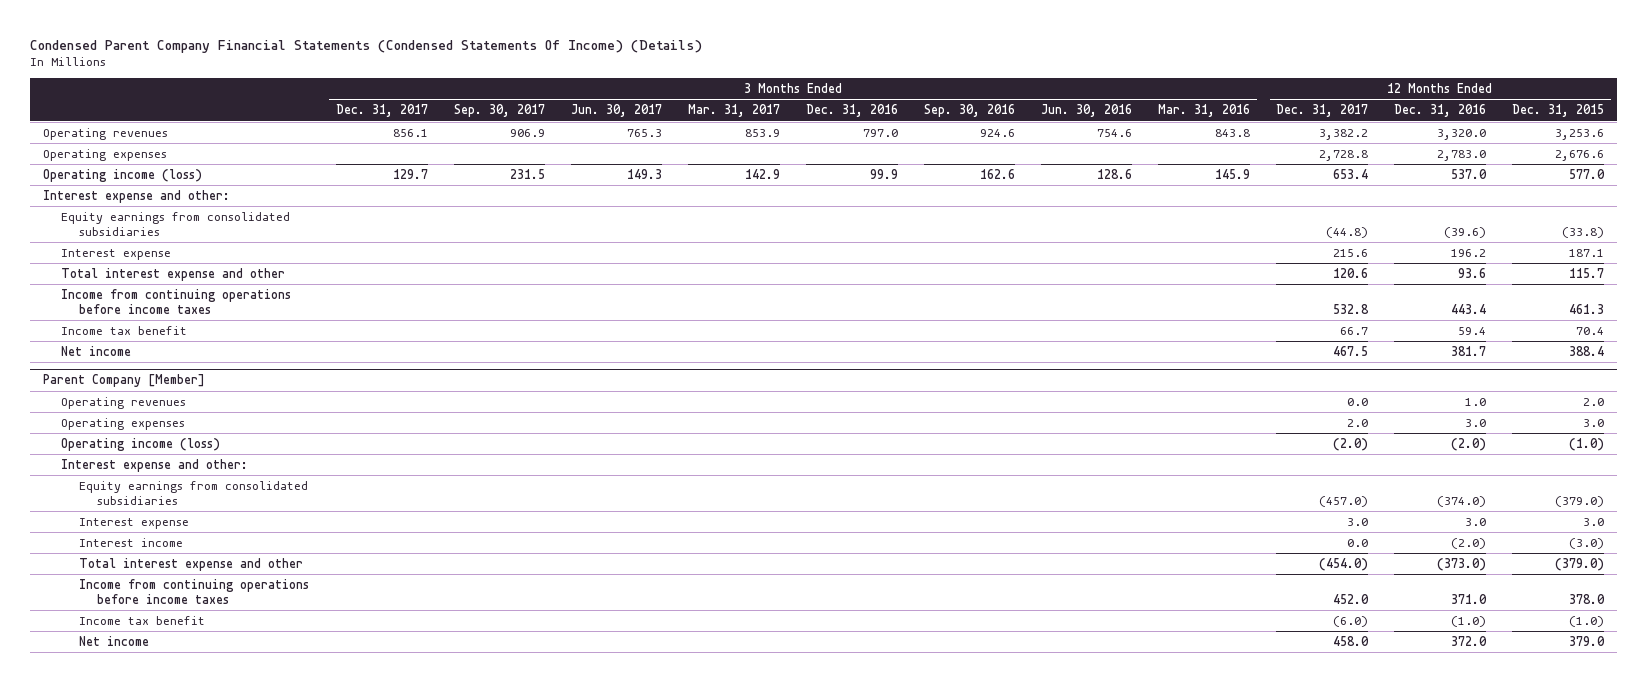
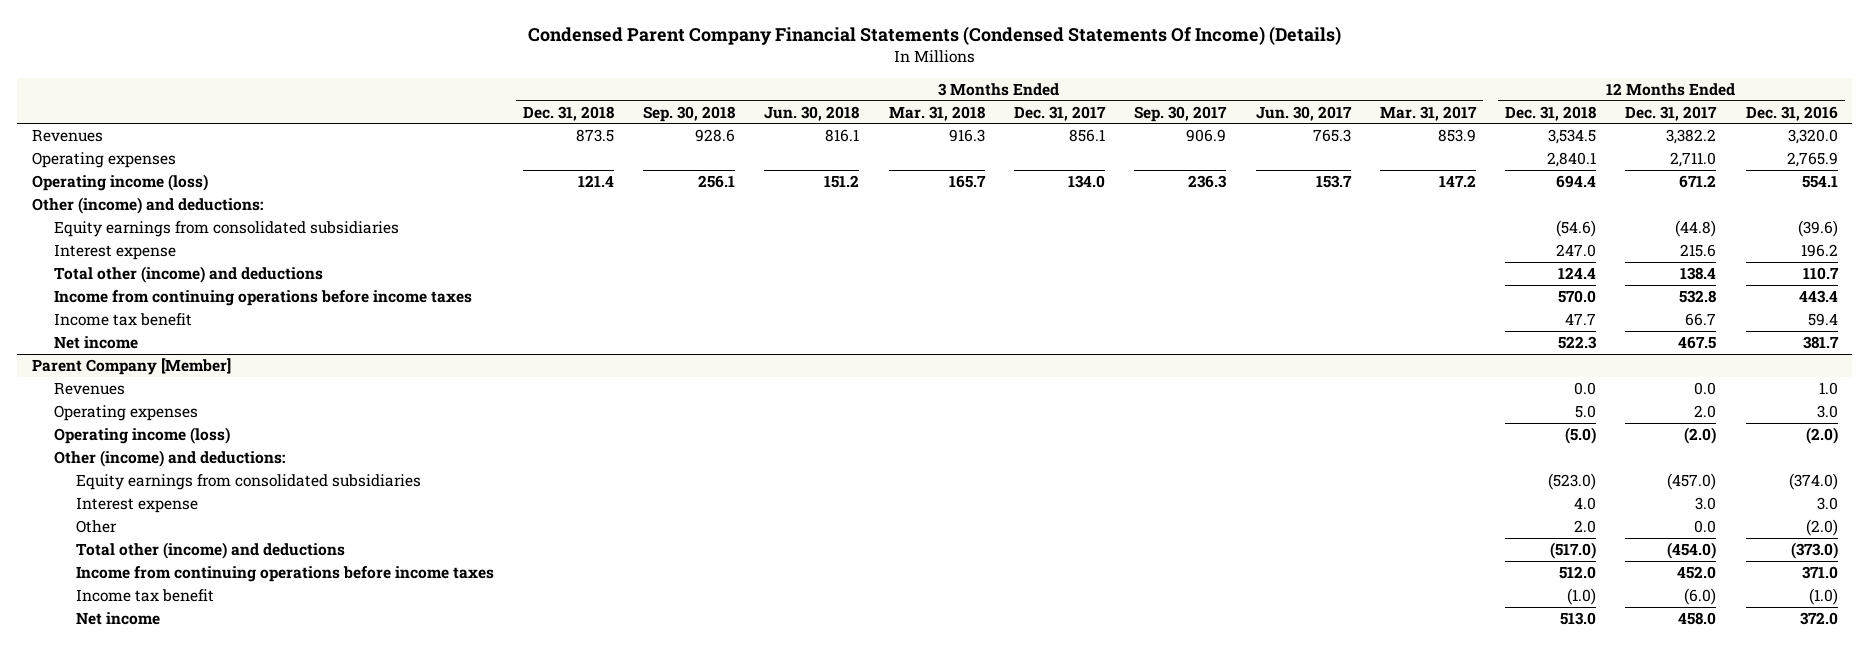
- | 3 Months Ended Dec. 31, 2017 | 3 Months Ended Sep. 30, 2017 | 3 Months Ended Jun. 30, 2017 | 3 Months Ended Mar. 31, 2017 | 3 Months Ended Dec. 31, 2016 | 3 Months Ended Sep. 30, 2016 | 3 Months Ended Jun. 30, 2016 | 3 Months Ended Mar. 31, 2016 | 12 Months Ended Dec. 31, 2017 | 12 Months Ended Dec. 31, 2016 | 12 Months Ended Dec. 31, 2015
+ | 3 Months Ended Dec. 31, 2018 | 3 Months Ended Sep. 30, 2018 | 3 Months Ended Jun. 30, 2018 | 3 Months Ended Mar. 31, 2018 | 3 Months Ended Dec. 31, 2017 | 3 Months Ended Sep. 30, 2017 | 3 Months Ended Jun. 30, 2017 | 3 Months Ended Mar. 31, 2017 | 12 Months Ended Dec. 31, 2018 | 12 Months Ended Dec. 31, 2017 | 12 Months Ended Dec. 31, 2016
- Operating revenues | 856.1 | 906.9 | 765.3 | 853.9 | 797.0 | 924.6 | 754.6 | 843.8 | 3,382.2 | 3,320.0 | 3,253.6
- Operating expenses | | | | | | | | | 2,728.8 | 2,783.0 | 2,676.6
- Operating income (loss) | 129.7 | 231.5 | 149.3 | 142.9 | 99.9 | 162.6 | 128.6 | 145.9 | 653.4 | 537.0 | 577.0
- Interest expense and other:
+ Revenues | 873.5 | 928.6 | 816.1 | 916.3 | 856.1 | 906.9 | 765.3 | 853.9 | 3,534.5 | 3,382.2 | 3,320.0
+ Operating expenses | | | | | | | | | 2,840.1 | 2,711.0 | 2,765.9
+ Operating income (loss) | 121.4 | 256.1 | 151.2 | 165.7 | 134.0 | 236.3 | 153.7 | 147.2 | 694.4 | 671.2 | 554.1
+ Other (income) and deductions:
- Total interest expense and other | | | | | | | | | 120.6 | 93.6 | 115.7
+ Total other (income) and deductions | | | | | | | | | 124.4 | 138.4 | 110.7
@ Parent Company [Member]
- Operating revenues | | | | | | | | | 0.0 | 1.0 | 2.0
+ Revenues | | | | | | | | | 0.0 | 0.0 | 1.0
- Interest expense and other:
+ Other (income) and deductions:
- Interest income | | | | | | | | | 0.0 | (2.0) | (3.0)
- Total interest expense and other | | | | | | | | | (454.0) | (373.0) | (379.0)
+ Other | | | | | | | | | 2.0 | 0.0 | (2.0)
+ Total other (income) and deductions | | | | | | | | | (517.0) | (454.0) | (373.0)

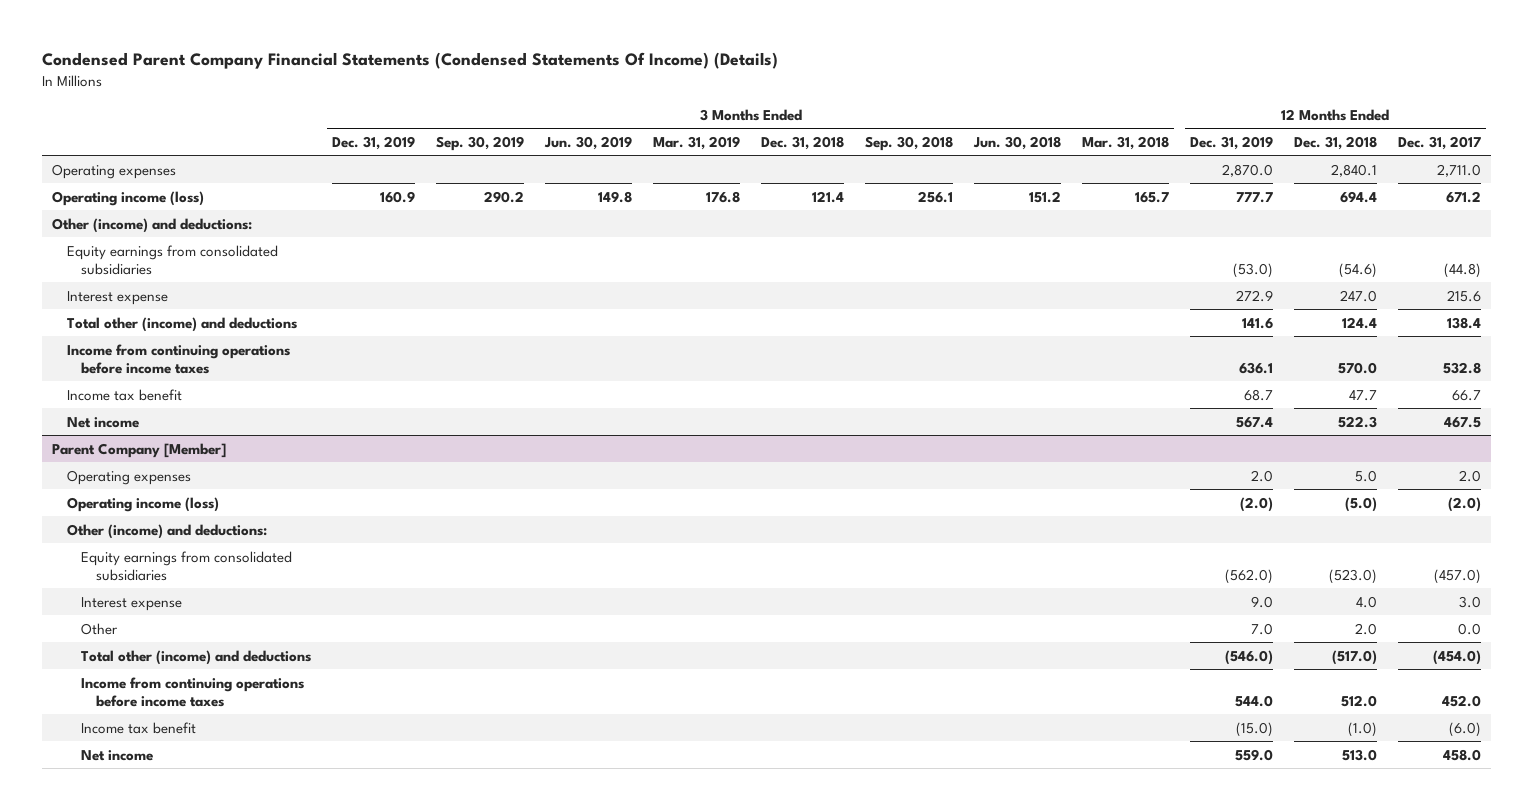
- | 3 Months Ended Dec. 31, 2018 | 3 Months Ended Sep. 30, 2018 | 3 Months Ended Jun. 30, 2018 | 3 Months Ended Mar. 31, 2018 | 3 Months Ended Dec. 31, 2017 | 3 Months Ended Sep. 30, 2017 | 3 Months Ended Jun. 30, 2017 | 3 Months Ended Mar. 31, 2017 | 12 Months Ended Dec. 31, 2018 | 12 Months Ended Dec. 31, 2017 | 12 Months Ended Dec. 31, 2016
+ | 3 Months Ended Dec. 31, 2019 | 3 Months Ended Sep. 30, 2019 | 3 Months Ended Jun. 30, 2019 | 3 Months Ended Mar. 31, 2019 | 3 Months Ended Dec. 31, 2018 | 3 Months Ended Sep. 30, 2018 | 3 Months Ended Jun. 30, 2018 | 3 Months Ended Mar. 31, 2018 | 12 Months Ended Dec. 31, 2019 | 12 Months Ended Dec. 31, 2018 | 12 Months Ended Dec. 31, 2017
- Revenues | 873.5 | 928.6 | 816.1 | 916.3 | 856.1 | 906.9 | 765.3 | 853.9 | 3,534.5 | 3,382.2 | 3,320.0
@ Parent Company [Member]
- Revenues | | | | | | | | | 0.0 | 0.0 | 1.0

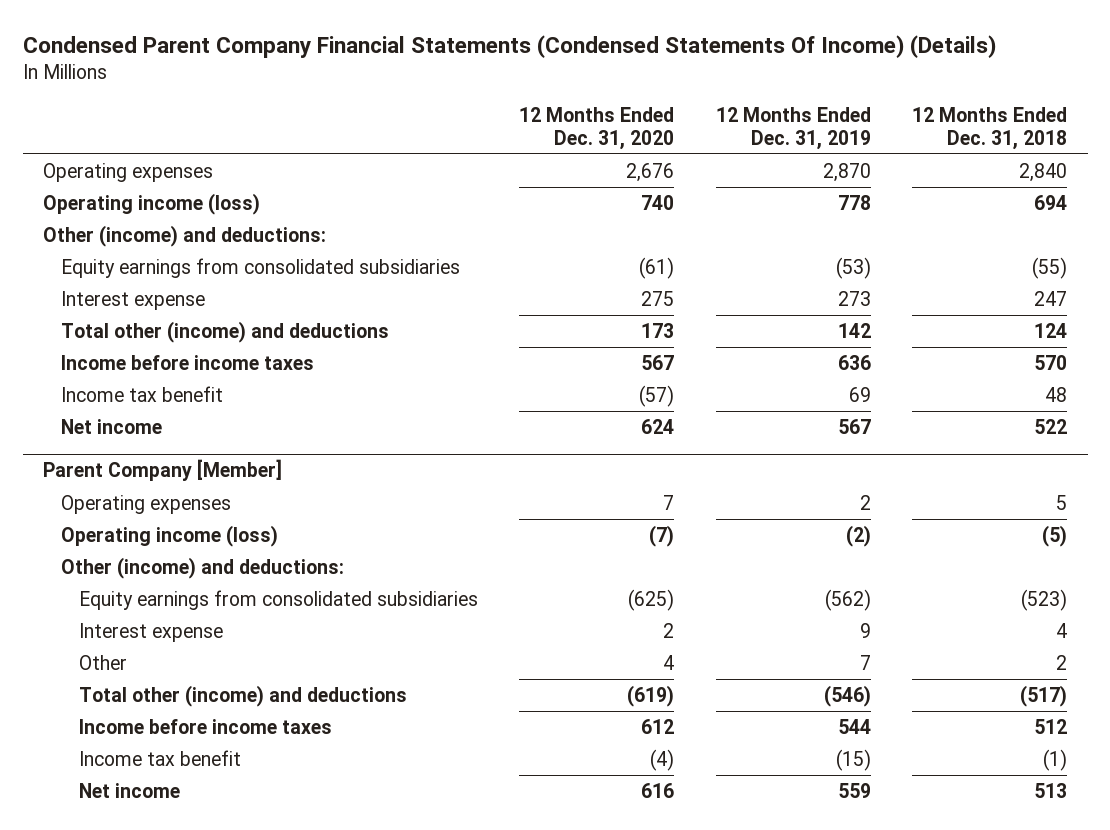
- | 3 Months Ended Dec. 31, 2019 | 3 Months Ended Sep. 30, 2019 | 3 Months Ended Jun. 30, 2019 | 3 Months Ended Mar. 31, 2019 | 3 Months Ended Dec. 31, 2018 | 3 Months Ended Sep. 30, 2018 | 3 Months Ended Jun. 30, 2018 | 3 Months Ended Mar. 31, 2018 | 12 Months Ended Dec. 31, 2019 | 12 Months Ended Dec. 31, 2018 | 12 Months Ended Dec. 31, 2017
+ | 12 Months Ended Dec. 31, 2020 | 12 Months Ended Dec. 31, 2019 | 12 Months Ended Dec. 31, 2018
- Operating expenses | | | | | | | | | 2,870.0 | 2,840.1 | 2,711.0
- Operating income (loss) | 160.9 | 290.2 | 149.8 | 176.8 | 121.4 | 256.1 | 151.2 | 165.7 | 777.7 | 694.4 | 671.2
+ Operating expenses | 2,676 | 2,870 | 2,840
+ Operating income (loss) | 740 | 778 | 694
- Equity earnings from consolidated subsidiaries | | | | | | | | | (53.0) | (54.6) | (44.8)
- Interest expense | | | | | | | | | 272.9 | 247.0 | 215.6
- Total other (income) and deductions | | | | | | | | | 141.6 | 124.4 | 138.4
- Income from continuing operations before income taxes | | | | | | | | | 636.1 | 570.0 | 532.8
- Income tax benefit | | | | | | | | | 68.7 | 47.7 | 66.7
- Net income | | | | | | | | | 567.4 | 522.3 | 467.5
+ Equity earnings from consolidated subsidiaries | (61) | (53) | (55)
+ Interest expense | 275 | 273 | 247
+ Total other (income) and deductions | 173 | 142 | 124
+ Income before income taxes | 567 | 636 | 570
+ Income tax benefit | (57) | 69 | 48
+ Net income | 624 | 567 | 522
@ Parent Company [Member]
- Operating expenses | | | | | | | | | 2.0 | 5.0 | 2.0
- Operating income (loss) | | | | | | | | | (2.0) | (5.0) | (2.0)
+ Operating expenses | 7 | 2 | 5
+ Operating income (loss) | (7) | (2) | (5)
- Equity earnings from consolidated subsidiaries | | | | | | | | | (562.0) | (523.0) | (457.0)
- Interest expense | | | | | | | | | 9.0 | 4.0 | 3.0
- Other | | | | | | | | | 7.0 | 2.0 | 0.0
- Total other (income) and deductions | | | | | | | | | (546.0) | (517.0) | (454.0)
- Income from continuing operations before income taxes | | | | | | | | | 544.0 | 512.0 | 452.0
- Income tax benefit | | | | | | | | | (15.0) | (1.0) | (6.0)
- Net income | | | | | | | | | 559.0 | 513.0 | 458.0
+ Equity earnings from consolidated subsidiaries | (625) | (562) | (523)
+ Interest expense | 2 | 9 | 4
+ Other | 4 | 7 | 2
+ Total other (income) and deductions | (619) | (546) | (517)
+ Income before income taxes | 612 | 544 | 512
+ Income tax benefit | (4) | (15) | (1)
+ Net income | 616 | 559 | 513

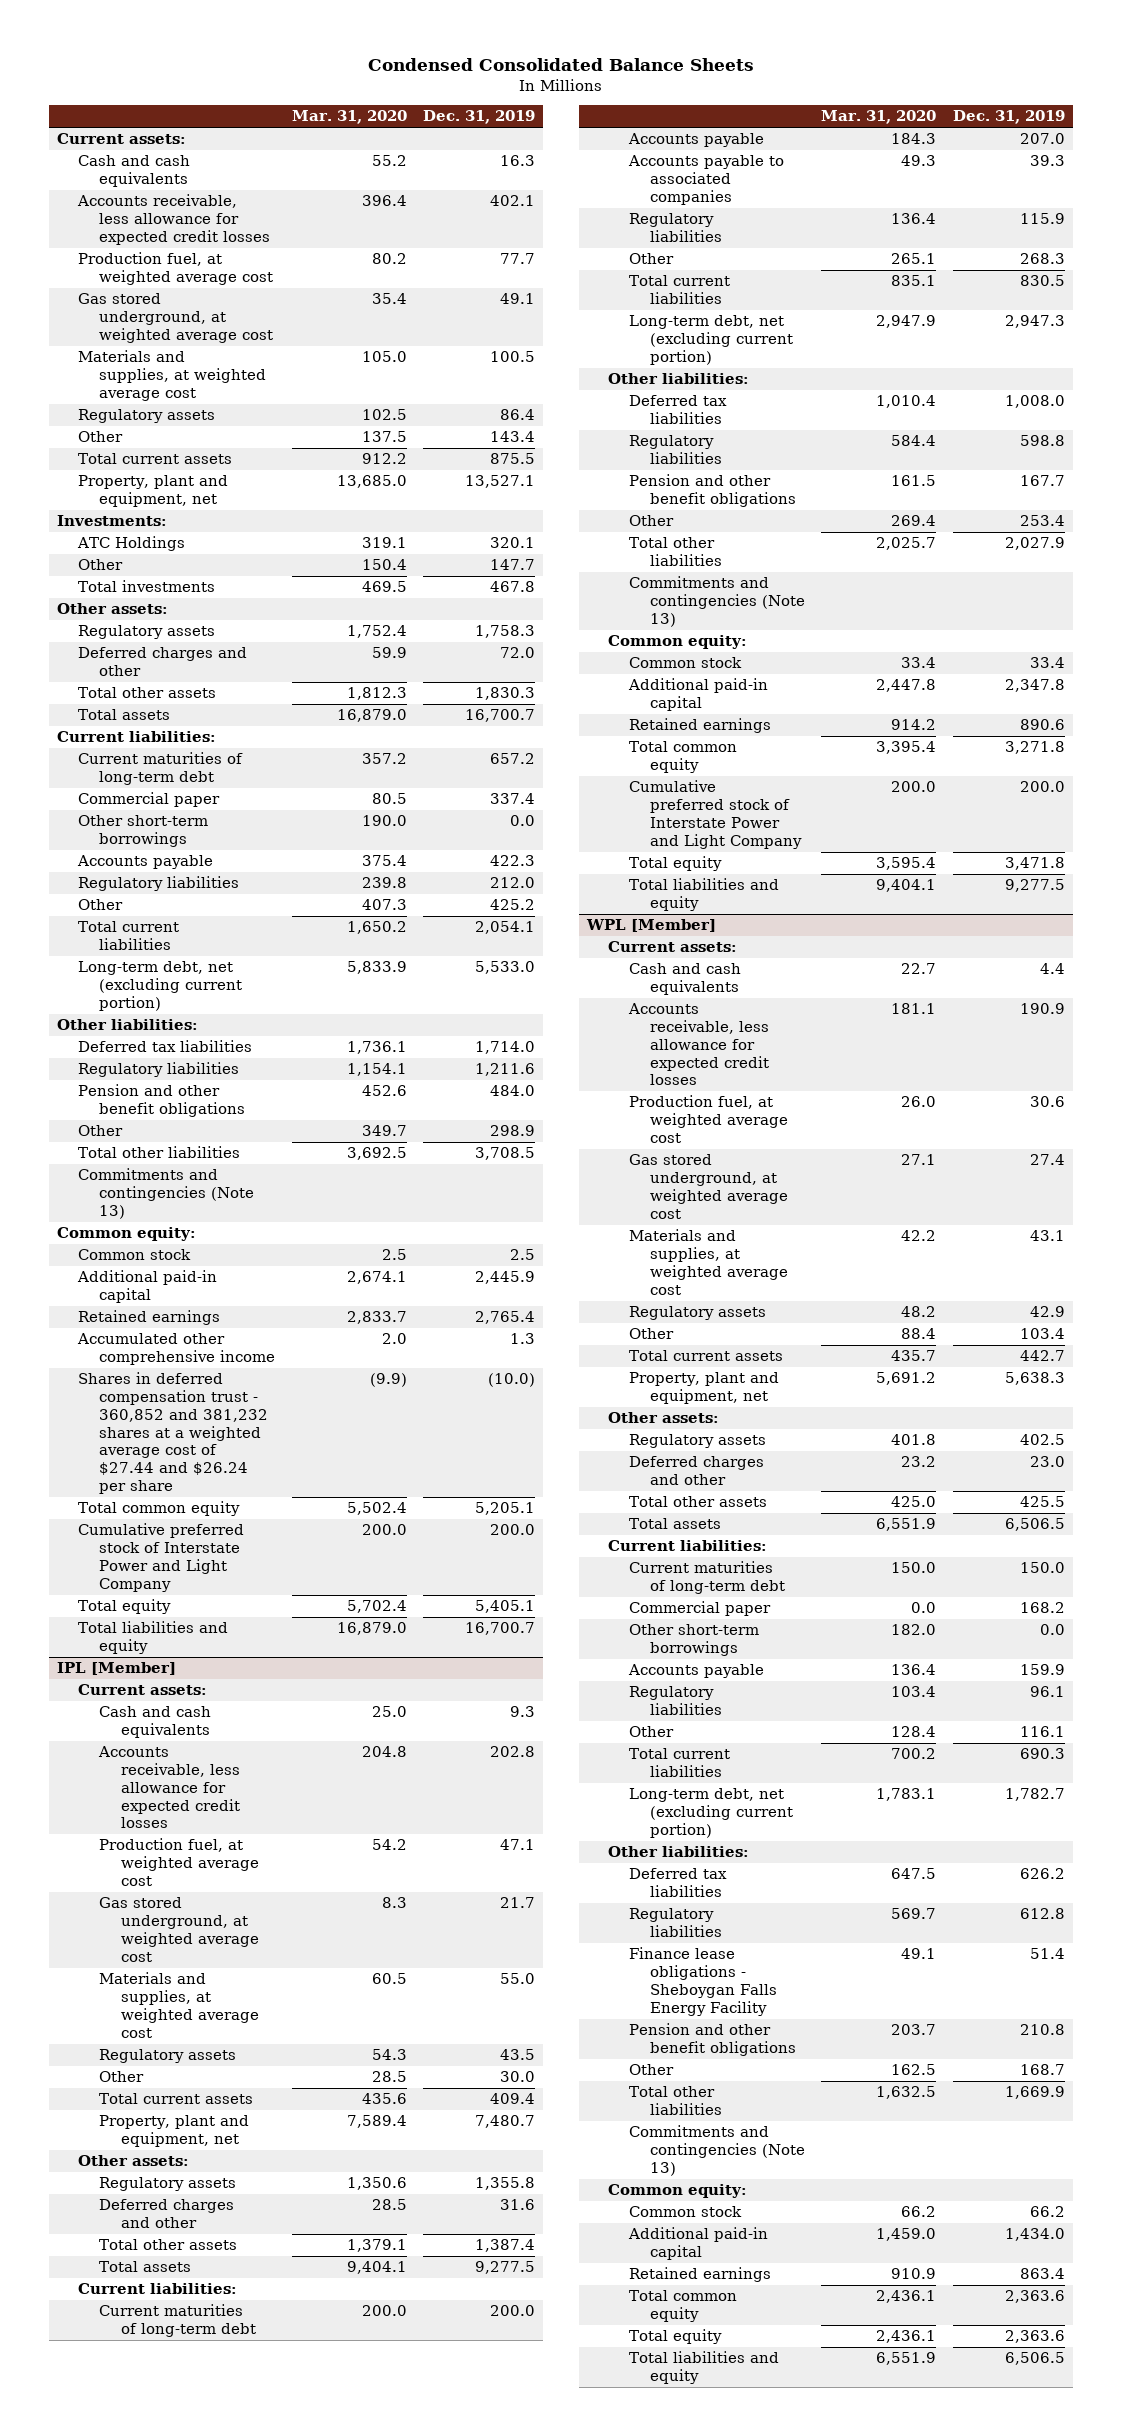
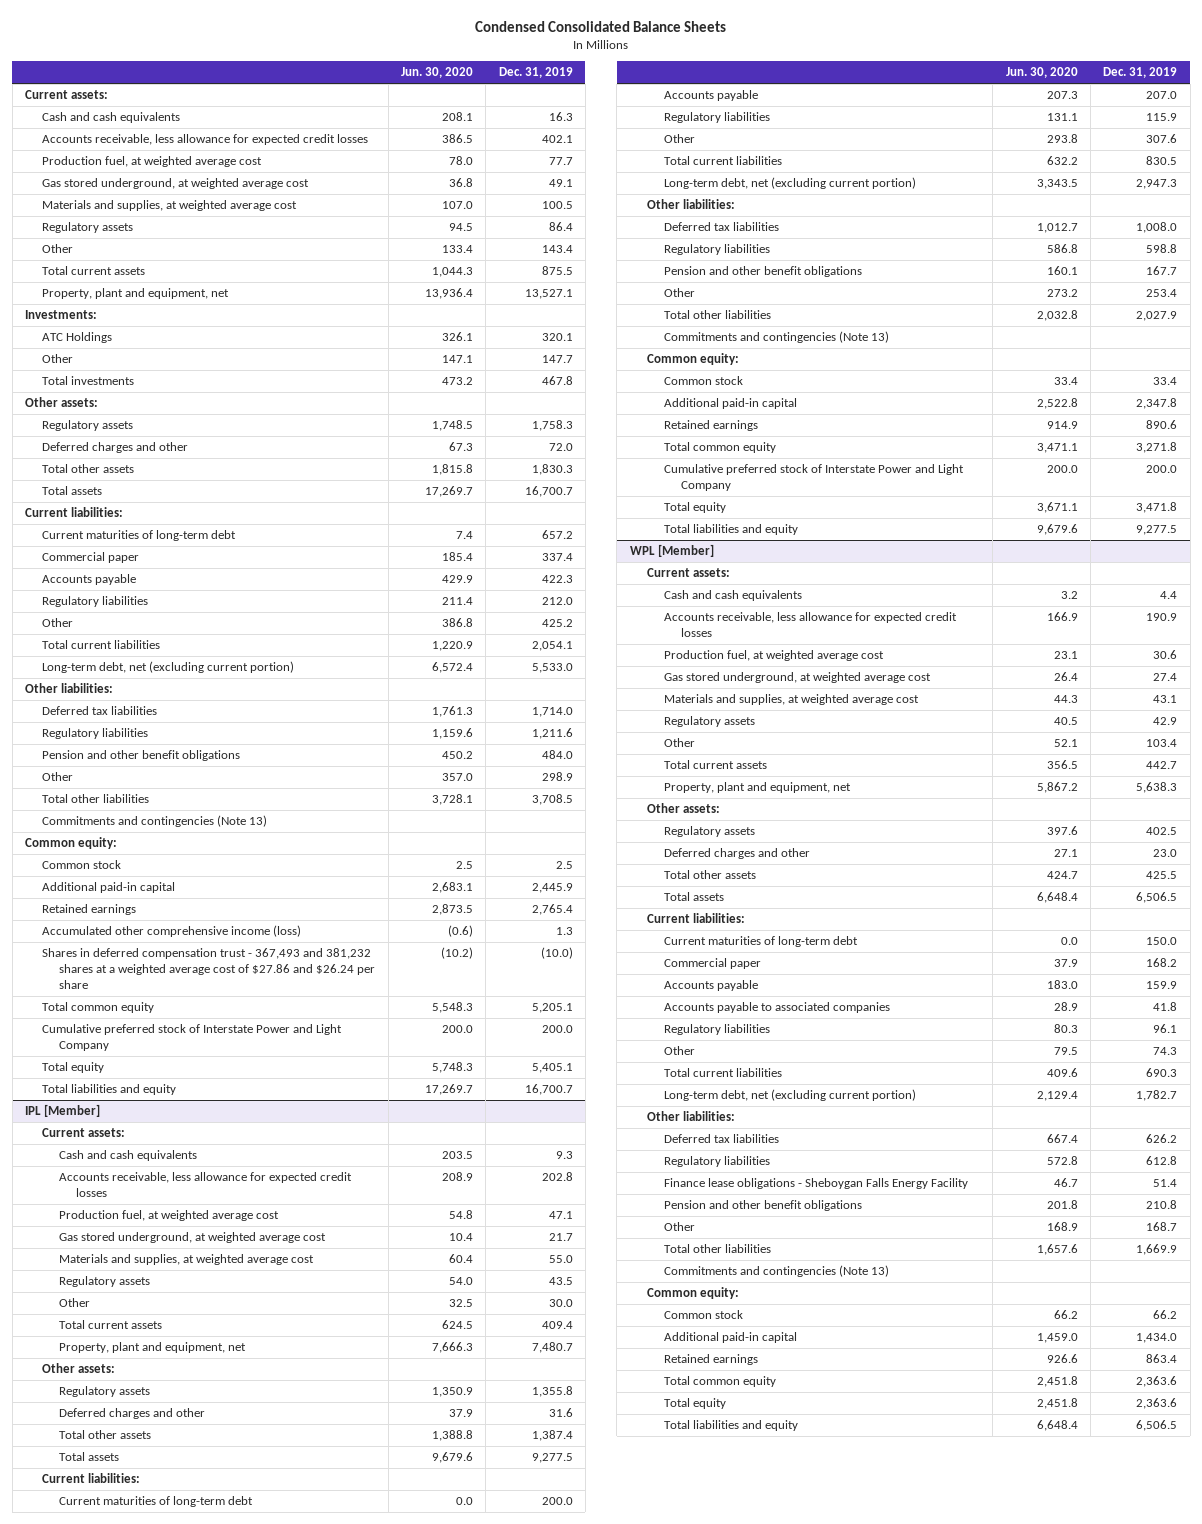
- | Mar. 31, 2020 | Dec. 31, 2019
+ | Jun. 30, 2020 | Dec. 31, 2019
- Other short-term borrowings | 190.0 | 0.0
- Accumulated other comprehensive income | 2.0 | 1.3
- Shares in deferred compensation trust - 360,852 and 381,232 shares at a weighted average cost of $27.44 and $26.24 per share | (9.9) | (10.0)
+ Accumulated other comprehensive income (loss) | (0.6) | 1.3
+ Shares in deferred compensation trust - 367,493 and 381,232 shares at a weighted average cost of $27.86 and $26.24 per share | (10.2) | (10.0)
@ IPL [Member]
- Accounts payable to associated companies | 49.3 | 39.3
- Other | 265.1 | 268.3
+ Other | 293.8 | 307.6
@ WPL [Member]
- Other short-term borrowings | 182.0 | 0.0
+ Accounts payable to associated companies | 28.9 | 41.8
- Other | 128.4 | 116.1
+ Other | 79.5 | 74.3

